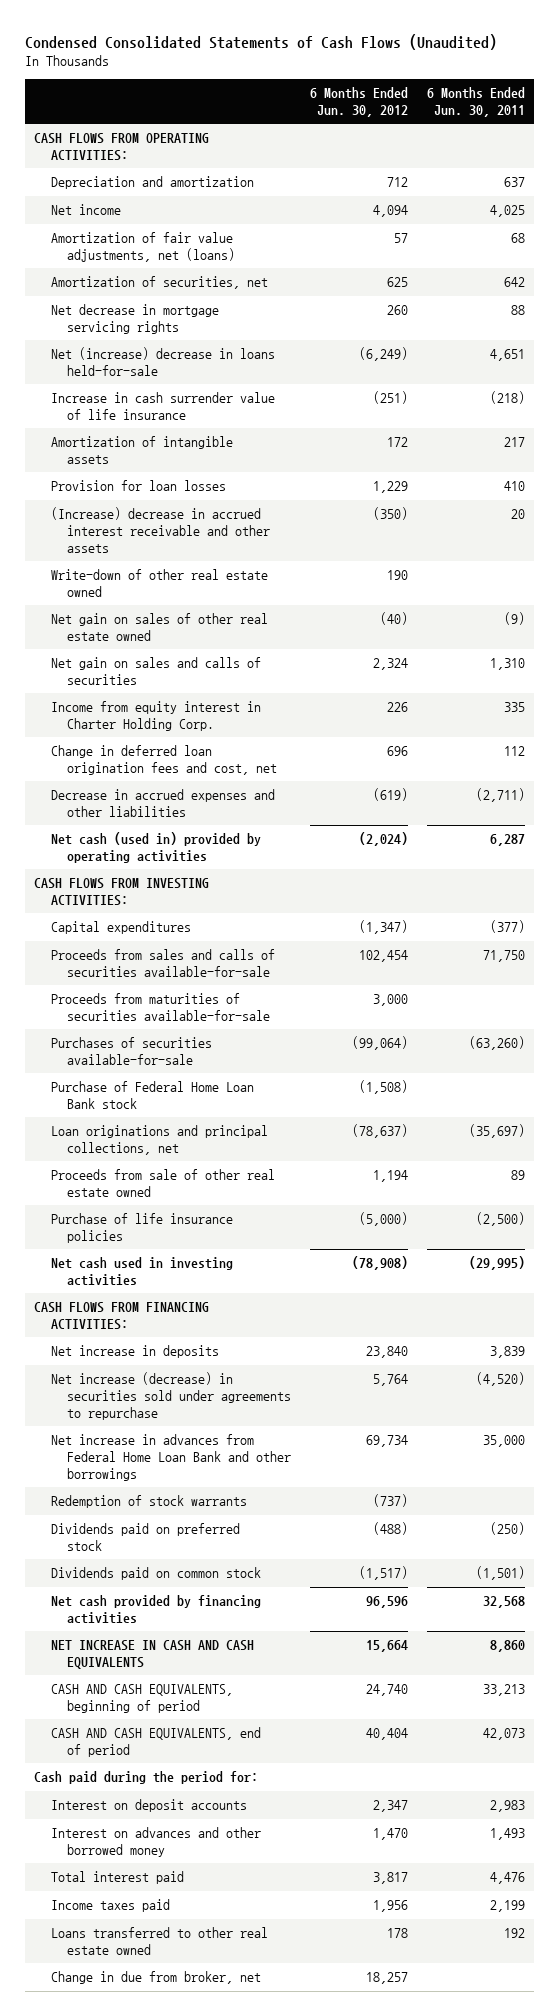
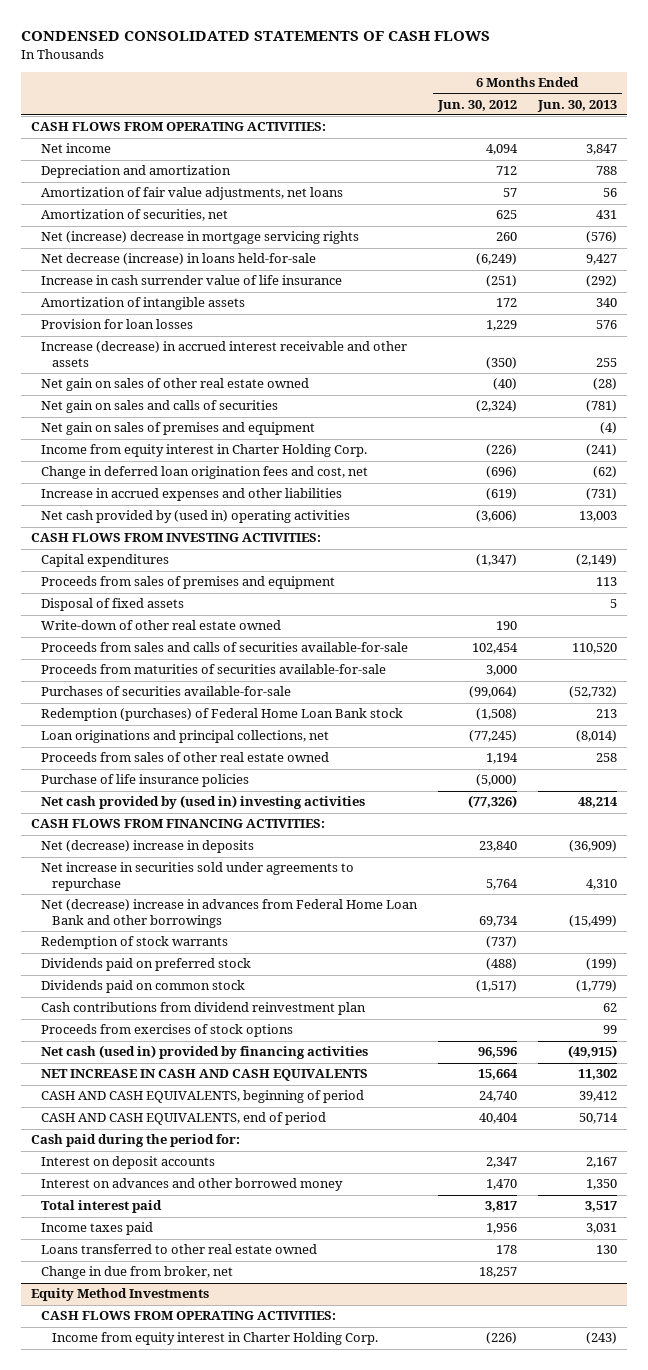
- Condensed Consolidated Statements of Cash Flows (Unaudited)
+ CONDENSED CONSOLIDATED STATEMENTS OF CASH FLOWS
- | 6 Months Ended Jun. 30, 2012 | 6 Months Ended Jun. 30, 2011
+ | 6 Months Ended Jun. 30, 2012 | 6 Months Ended Jun. 30, 2013
- Amortization of fair value adjustments, net (loans) | 57 | 68
moved down: Depreciation and amortization | 712 | 788
+ Amortization of fair value adjustments, net loans | 57 | 56
- Net decrease in mortgage servicing rights | 260 | 88
- Net (increase) decrease in loans held-for-sale | (6,249) | 4,651
+ Net (increase) decrease in mortgage servicing rights | 260 | (576)
+ Net decrease (increase) in loans held-for-sale | (6,249) | 9,427
- (Increase) decrease in accrued interest receivable and other assets | (350) | 20
+ Increase (decrease) in accrued interest receivable and other assets | (350) | 255
- Net gain on sales and calls of securities | 2,324 | 1,310
- Income from equity interest in Charter Holding Corp. | 226 | 335
- Change in deferred loan origination fees and cost, net | 696 | 112
- Decrease in accrued expenses and other liabilities | (619) | (2,711)
- Net cash (used in) provided by operating activities | (2,024) | 6,287
+ Net gain on sales and calls of securities | (2,324) | (781)
+ Net gain on sales of premises and equipment | | (4)
+ Income from equity interest in Charter Holding Corp. | (226) | (241)
+ Change in deferred loan origination fees and cost, net | (696) | (62)
+ Increase in accrued expenses and other liabilities | (619) | (731)
+ Net cash provided by (used in) operating activities | (3,606) | 13,003
+ Proceeds from sales of premises and equipment | | 113
+ Disposal of fixed assets | | 5
moved down: Write-down of other real estate owned | 190 |
- Purchase of Federal Home Loan Bank stock | (1,508) |
- Loan originations and principal collections, net | (78,637) | (35,697)
- Proceeds from sale of other real estate owned | 1,194 | 89
+ Redemption (purchases) of Federal Home Loan Bank stock | (1,508) | 213
+ Loan originations and principal collections, net | (77,245) | (8,014)
+ Proceeds from sales of other real estate owned | 1,194 | 258
- Net cash used in investing activities | (78,908) | (29,995)
+ Net cash provided by (used in) investing activities | (77,326) | 48,214
- Net increase in deposits | 23,840 | 3,839
- Net increase (decrease) in securities sold under agreements to repurchase | 5,764 | (4,520)
- Net increase in advances from Federal Home Loan Bank and other borrowings | 69,734 | 35,000
+ Net (decrease) increase in deposits | 23,840 | (36,909)
+ Net increase in securities sold under agreements to repurchase | 5,764 | 4,310
+ Net (decrease) increase in advances from Federal Home Loan Bank and other borrowings | 69,734 | (15,499)
- Net cash provided by financing activities | 96,596 | 32,568
+ Cash contributions from dividend reinvestment plan | | 62
+ Proceeds from exercises of stock options | | 99
+ Net cash (used in) provided by financing activities | 96,596 | (49,915)
+ Equity Method Investments
+ CASH FLOWS FROM OPERATING ACTIVITIES:
+ Income from equity interest in Charter Holding Corp. | (226) | (243)

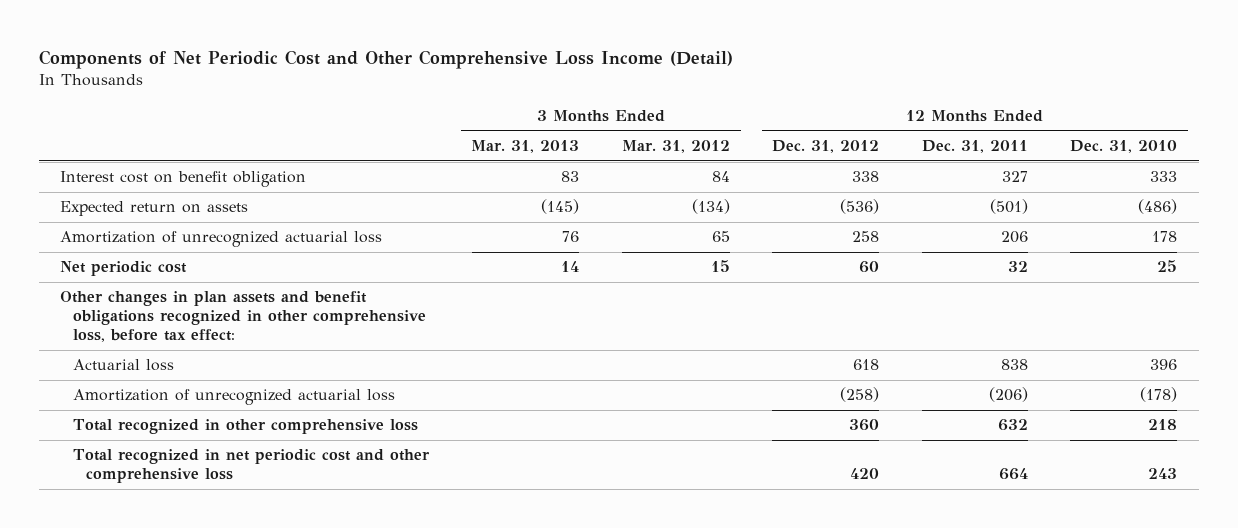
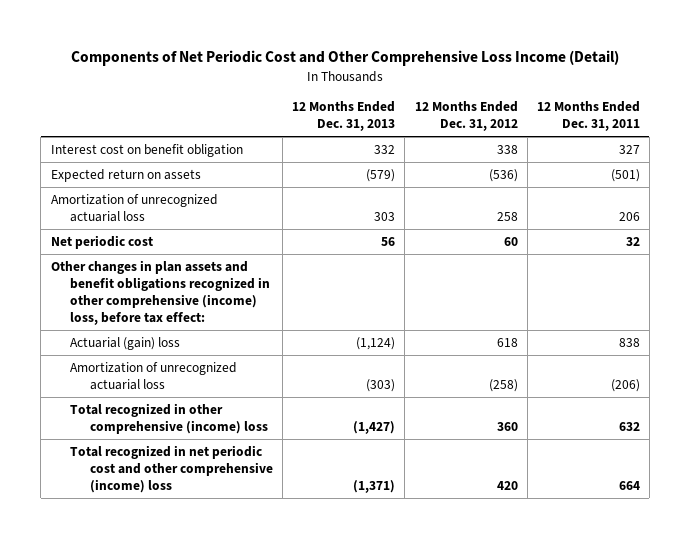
- | 3 Months Ended Mar. 31, 2013 | 3 Months Ended Mar. 31, 2012 | 12 Months Ended Dec. 31, 2012 | 12 Months Ended Dec. 31, 2011 | 12 Months Ended Dec. 31, 2010
+ | 12 Months Ended Dec. 31, 2013 | 12 Months Ended Dec. 31, 2012 | 12 Months Ended Dec. 31, 2011
- Other changes in plan assets and benefit obligations recognized in other comprehensive loss, before tax effect:
- Actuarial loss | | | 618 | 838 | 396
+ Other changes in plan assets and benefit obligations recognized in other comprehensive (income) loss, before tax effect:
+ Actuarial (gain) loss | (1,124) | 618 | 838
- Total recognized in other comprehensive loss | | | 360 | 632 | 218
- Total recognized in net periodic cost and other comprehensive loss | | | 420 | 664 | 243
+ Total recognized in other comprehensive (income) loss | (1,427) | 360 | 632
+ Total recognized in net periodic cost and other comprehensive (income) loss | (1,371) | 420 | 664

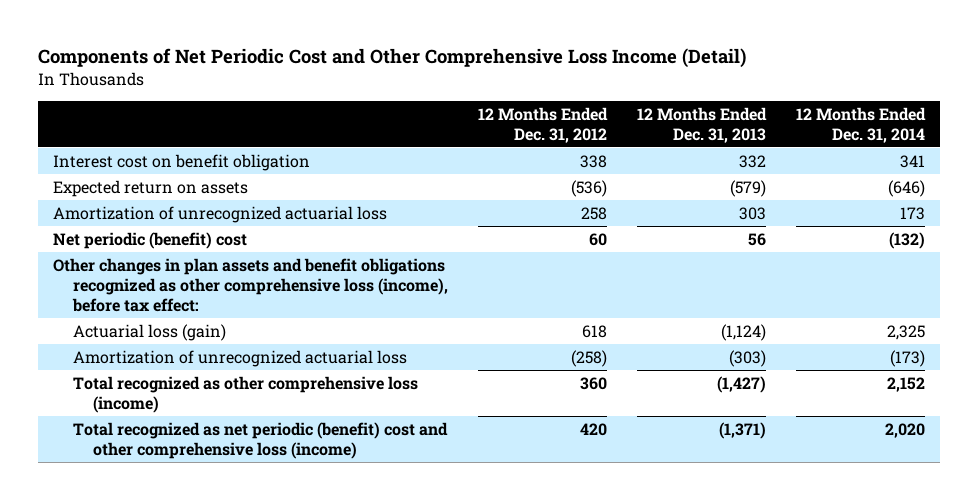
- | 12 Months Ended Dec. 31, 2013 | 12 Months Ended Dec. 31, 2012 | 12 Months Ended Dec. 31, 2011
+ | 12 Months Ended Dec. 31, 2012 | 12 Months Ended Dec. 31, 2013 | 12 Months Ended Dec. 31, 2014
- Net periodic cost | 56 | 60 | 32
- Other changes in plan assets and benefit obligations recognized in other comprehensive (income) loss, before tax effect:
- Actuarial (gain) loss | (1,124) | 618 | 838
+ Net periodic (benefit) cost | 60 | 56 | (132)
+ Other changes in plan assets and benefit obligations recognized as other comprehensive loss (income), before tax effect:
+ Actuarial loss (gain) | 618 | (1,124) | 2,325
- Total recognized in other comprehensive (income) loss | (1,427) | 360 | 632
- Total recognized in net periodic cost and other comprehensive (income) loss | (1,371) | 420 | 664
+ Total recognized as other comprehensive loss (income) | 360 | (1,427) | 2,152
+ Total recognized as net periodic (benefit) cost and other comprehensive loss (income) | 420 | (1,371) | 2,020

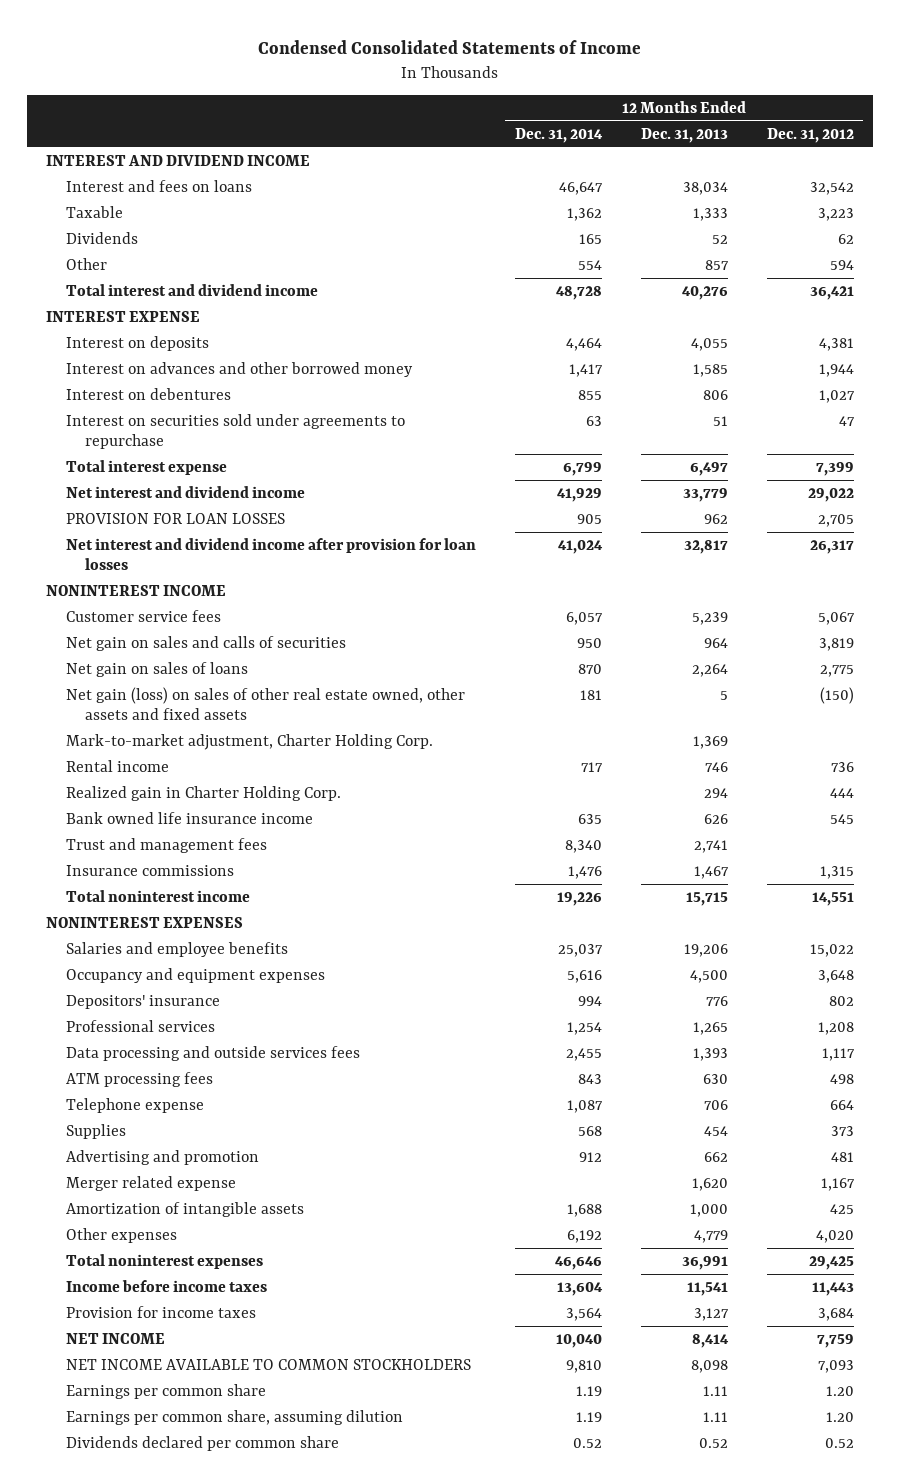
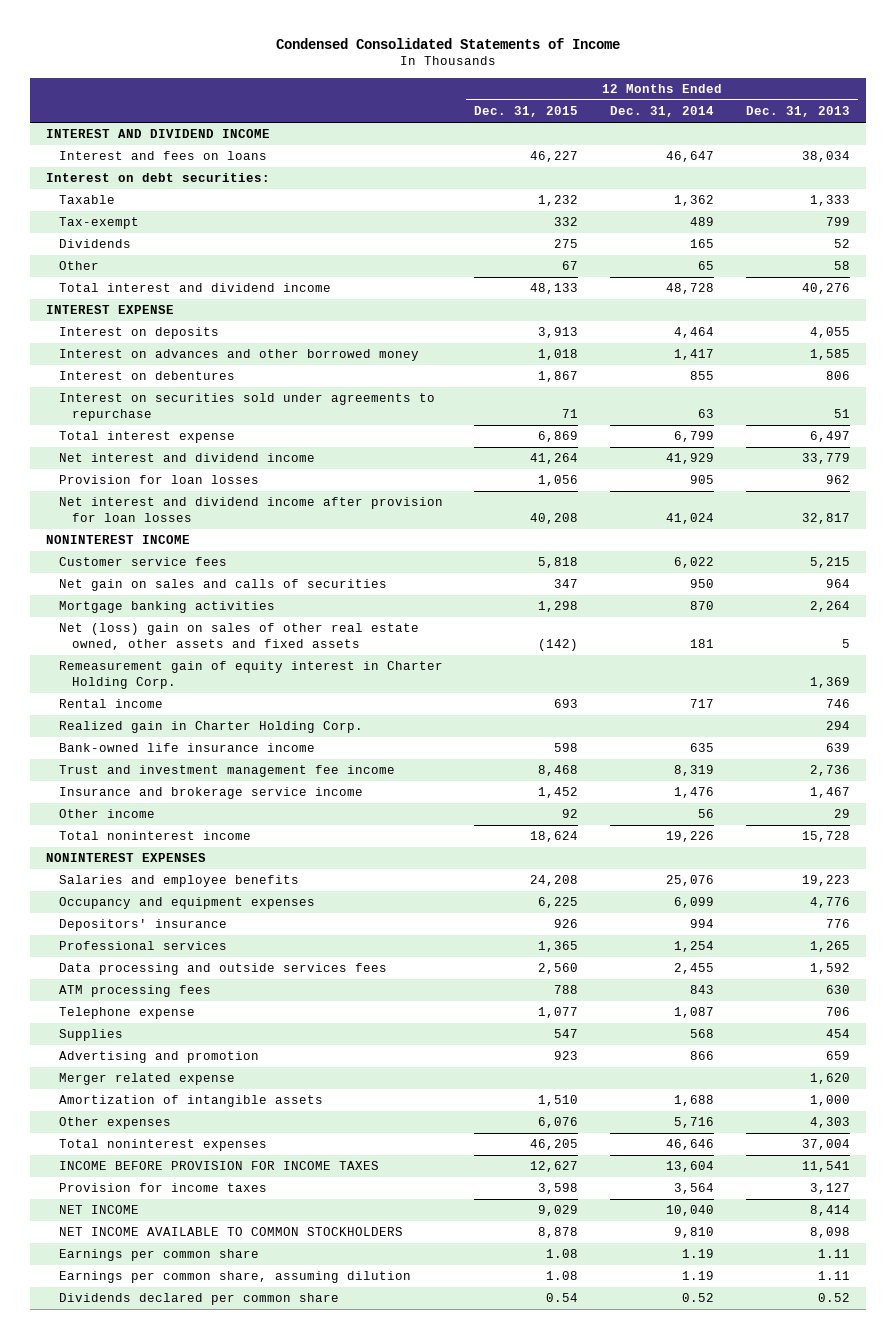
- | 12 Months Ended Dec. 31, 2014 | 12 Months Ended Dec. 31, 2013 | 12 Months Ended Dec. 31, 2012
+ | 12 Months Ended Dec. 31, 2015 | 12 Months Ended Dec. 31, 2014 | 12 Months Ended Dec. 31, 2013
+ Interest on debt securities:
+ Tax-exempt | 332 | 489 | 799
- Other | 554 | 857 | 594
+ Other | 67 | 65 | 58
- PROVISION FOR LOAN LOSSES | 905 | 962 | 2,705
+ Provision for loan losses | 1,056 | 905 | 962
- Customer service fees | 6,057 | 5,239 | 5,067
+ Customer service fees | 5,818 | 6,022 | 5,215
- Net gain on sales of loans | 870 | 2,264 | 2,775
- Net gain (loss) on sales of other real estate owned, other assets and fixed assets | 181 | 5 | (150)
- Mark-to-market adjustment, Charter Holding Corp. | | 1,369 |
+ Mortgage banking activities | 1,298 | 870 | 2,264
+ Net (loss) gain on sales of other real estate owned, other assets and fixed assets | (142) | 181 | 5
+ Remeasurement gain of equity interest in Charter Holding Corp. | | | 1,369
- Bank owned life insurance income | 635 | 626 | 545
- Trust and management fees | 8,340 | 2,741 |
- Insurance commissions | 1,476 | 1,467 | 1,315
- Total noninterest income | 19,226 | 15,715 | 14,551
+ Bank-owned life insurance income | 598 | 635 | 639
+ Trust and investment management fee income | 8,468 | 8,319 | 2,736
+ Insurance and brokerage service income | 1,452 | 1,476 | 1,467
+ Other income | 92 | 56 | 29
+ Total noninterest income | 18,624 | 19,226 | 15,728
- Salaries and employee benefits | 25,037 | 19,206 | 15,022
- Occupancy and equipment expenses | 5,616 | 4,500 | 3,648
+ Salaries and employee benefits | 24,208 | 25,076 | 19,223
+ Occupancy and equipment expenses | 6,225 | 6,099 | 4,776
- Data processing and outside services fees | 2,455 | 1,393 | 1,117
+ Data processing and outside services fees | 2,560 | 2,455 | 1,592
- Advertising and promotion | 912 | 662 | 481
+ Advertising and promotion | 923 | 866 | 659
- Other expenses | 6,192 | 4,779 | 4,020
- Total noninterest expenses | 46,646 | 36,991 | 29,425
- Income before income taxes | 13,604 | 11,541 | 11,443
+ Other expenses | 6,076 | 5,716 | 4,303
+ Total noninterest expenses | 46,205 | 46,646 | 37,004
+ INCOME BEFORE PROVISION FOR INCOME TAXES | 12,627 | 13,604 | 11,541

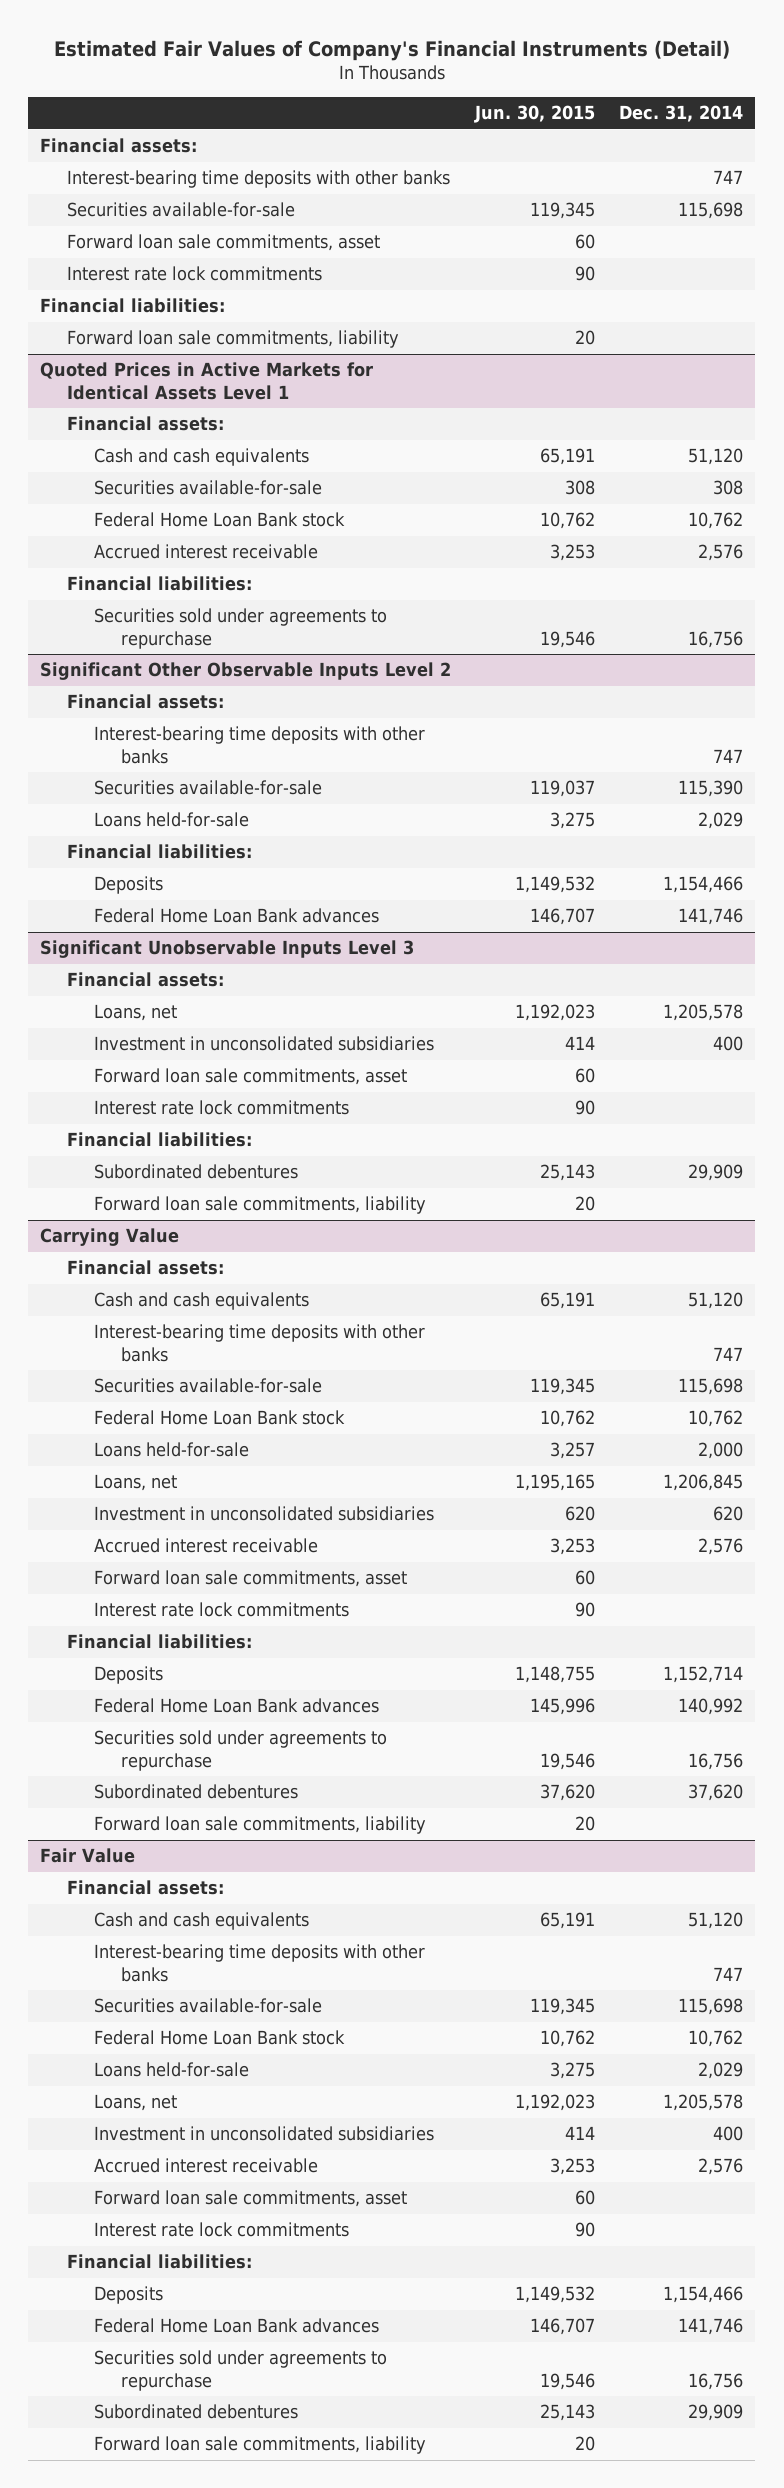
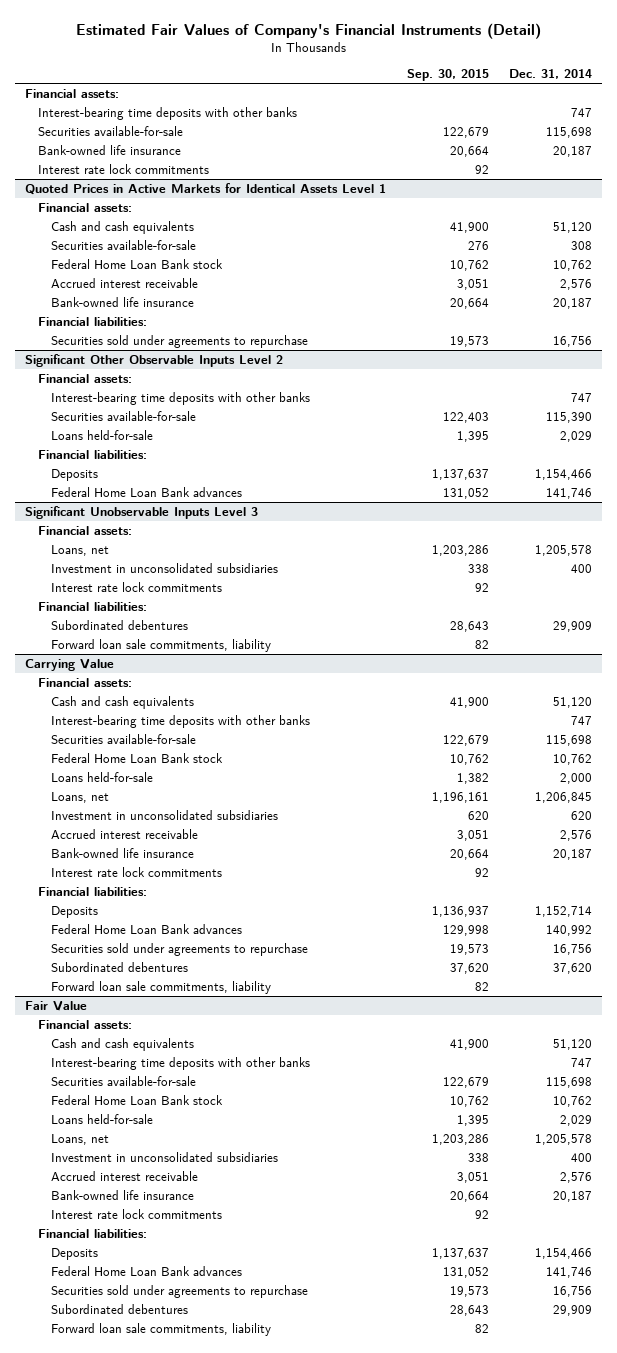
- | Jun. 30, 2015 | Dec. 31, 2014
+ | Sep. 30, 2015 | Dec. 31, 2014
- Forward loan sale commitments, asset | 60 |
+ Bank-owned life insurance | 20,664 | 20,187
- Financial liabilities:
- Forward loan sale commitments, liability | 20 |
@ Quoted Prices in Active Markets for Identical Assets Level 1
+ Bank-owned life insurance | 20,664 | 20,187
@ Significant Unobservable Inputs Level 3
- Forward loan sale commitments, asset | 60 |
@ Carrying Value
- Forward loan sale commitments, asset | 60 |
+ Bank-owned life insurance | 20,664 | 20,187
@ Fair Value
- Forward loan sale commitments, asset | 60 |
+ Bank-owned life insurance | 20,664 | 20,187

